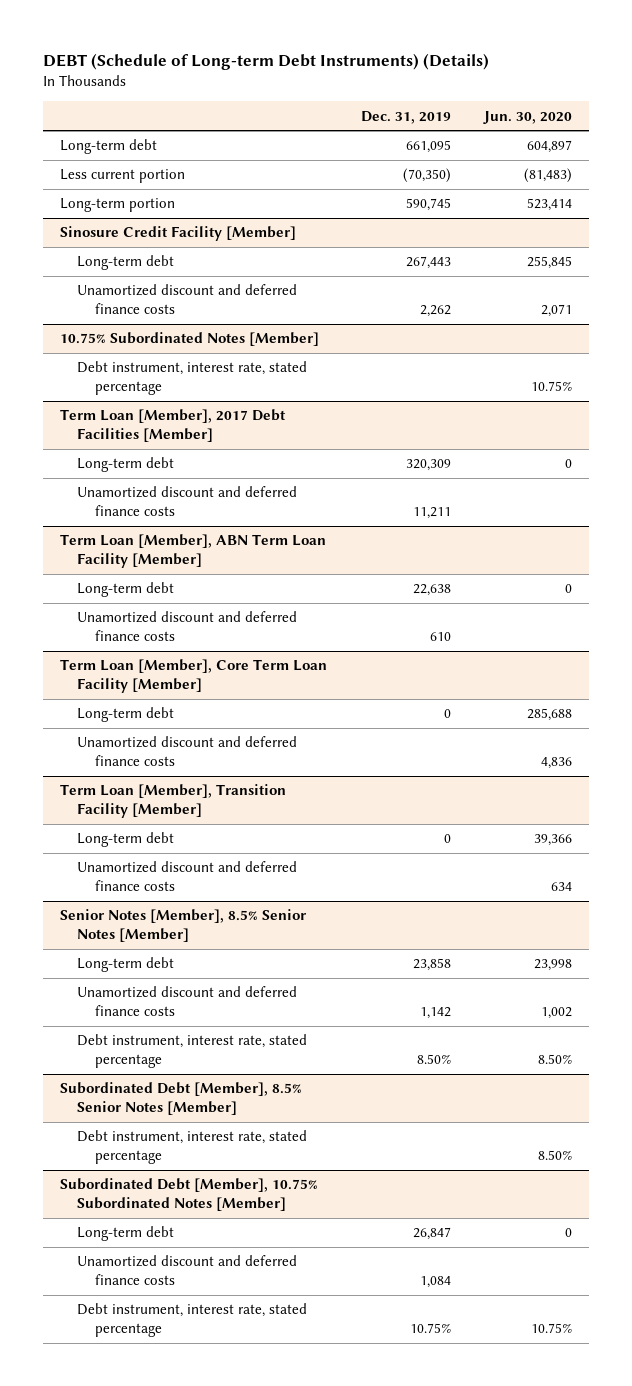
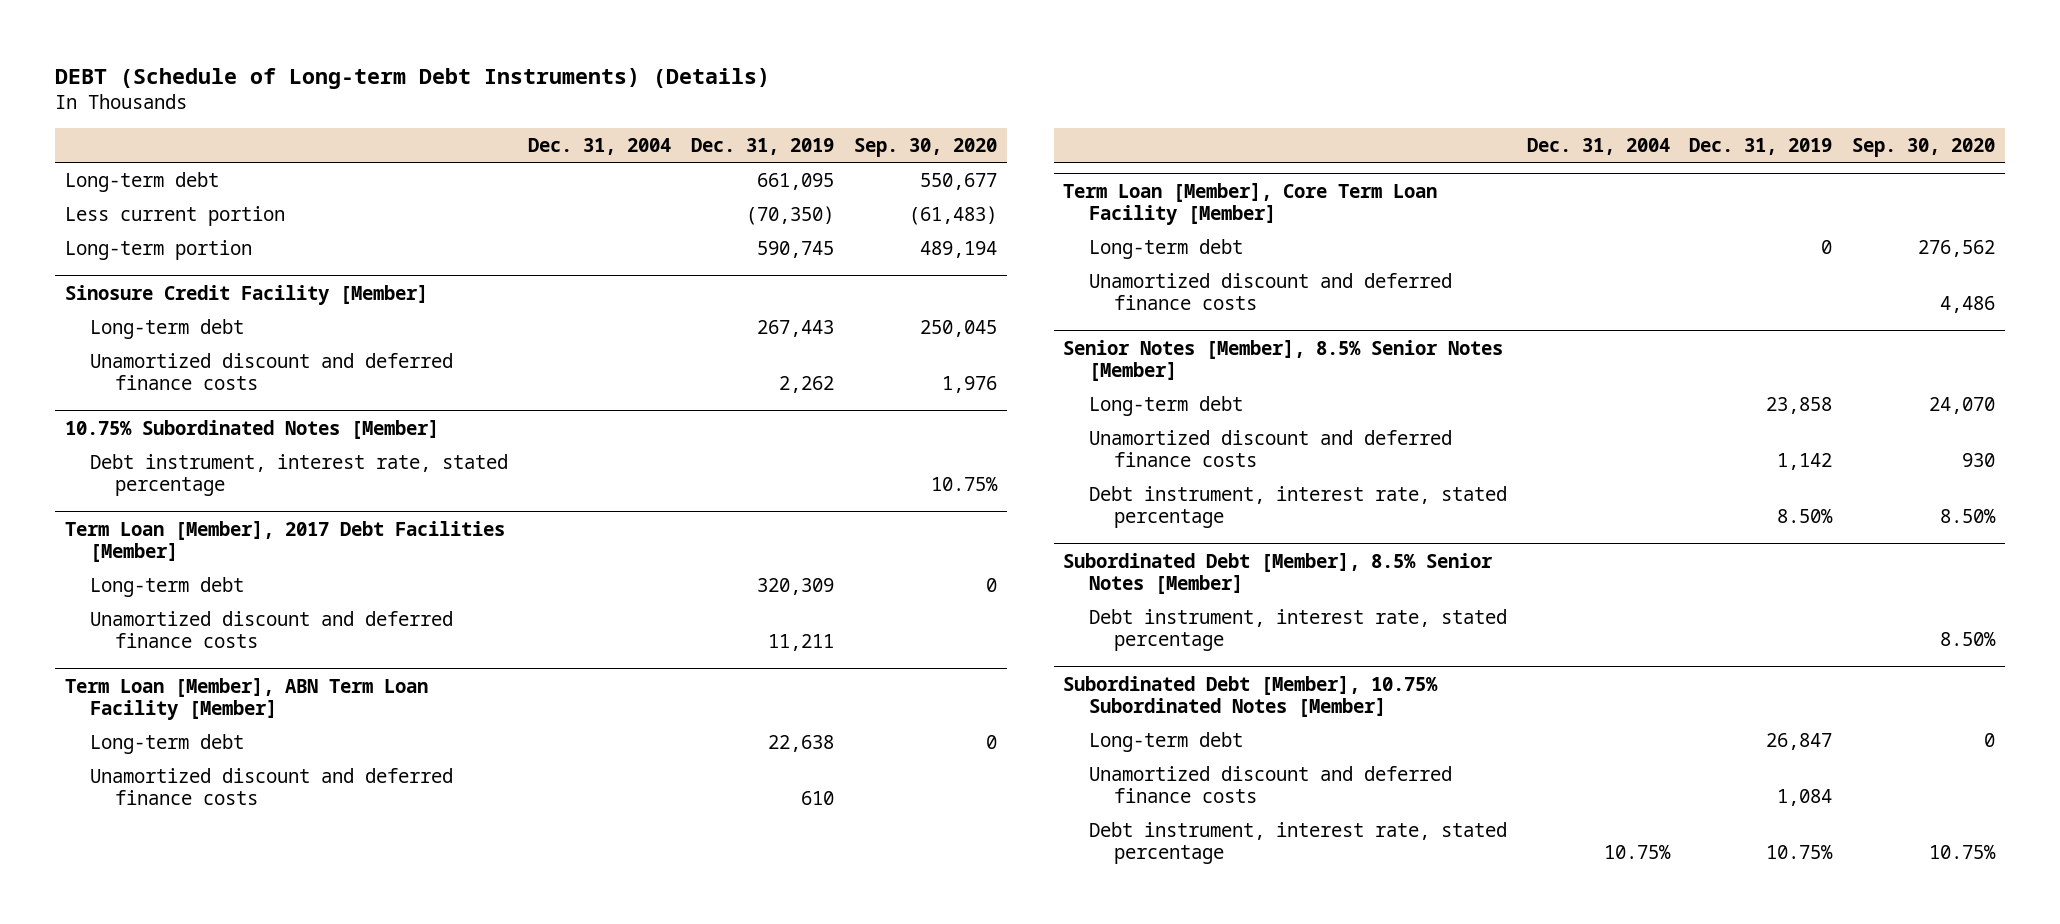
- | Dec. 31, 2019 | Jun. 30, 2020
+ | Dec. 31, 2004 | Dec. 31, 2019 | Sep. 30, 2020
- Term Loan [Member], Transition Facility [Member]
- Long-term debt | 0 | 39,366
- Unamortized discount and deferred finance costs | | 634

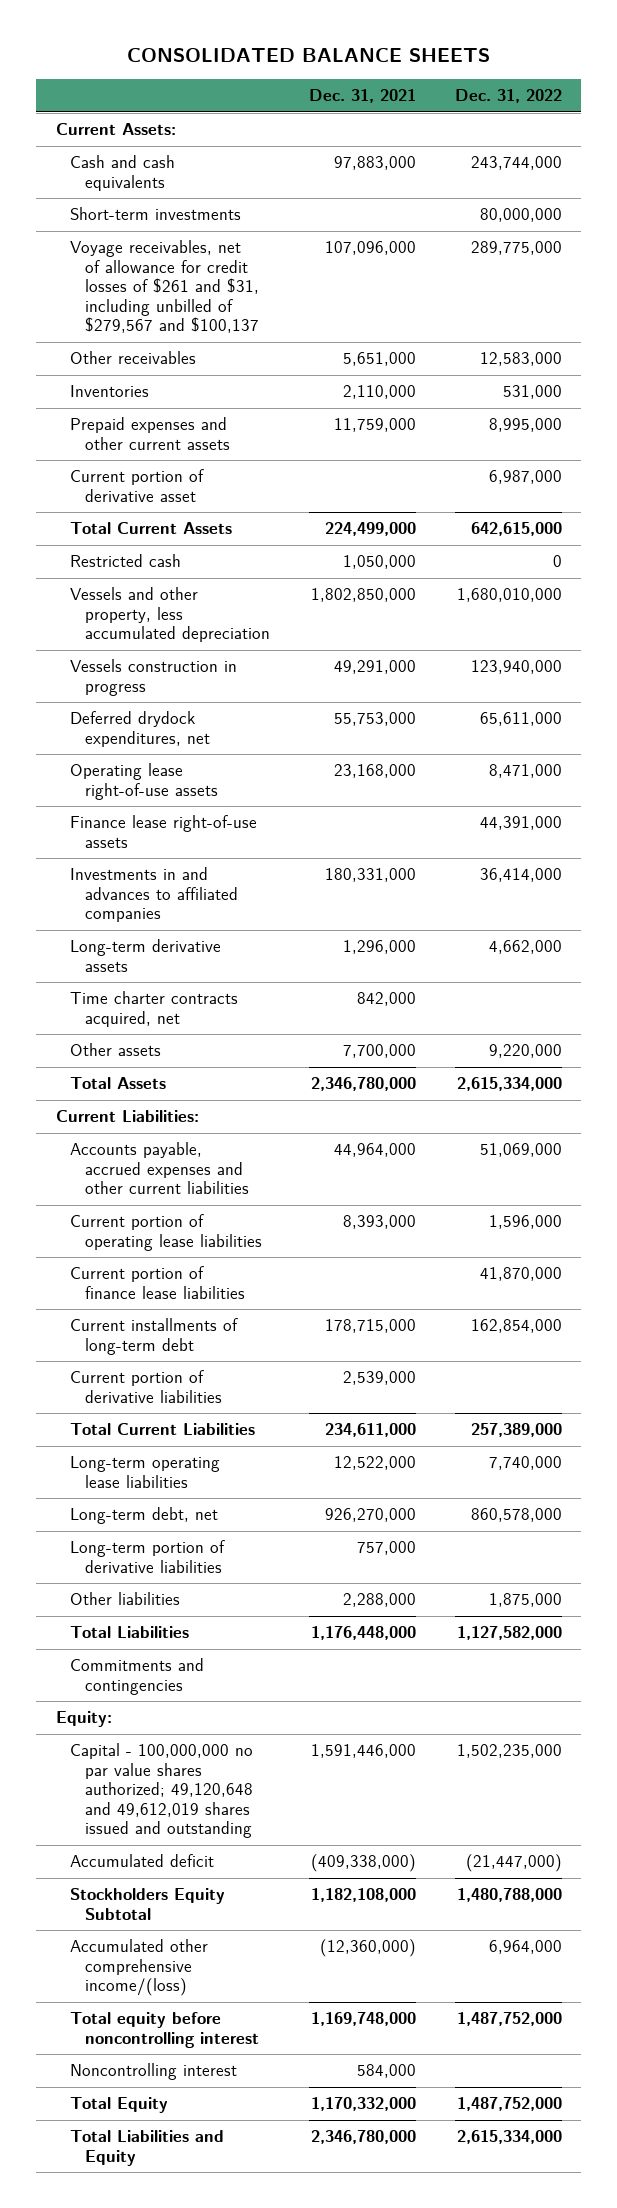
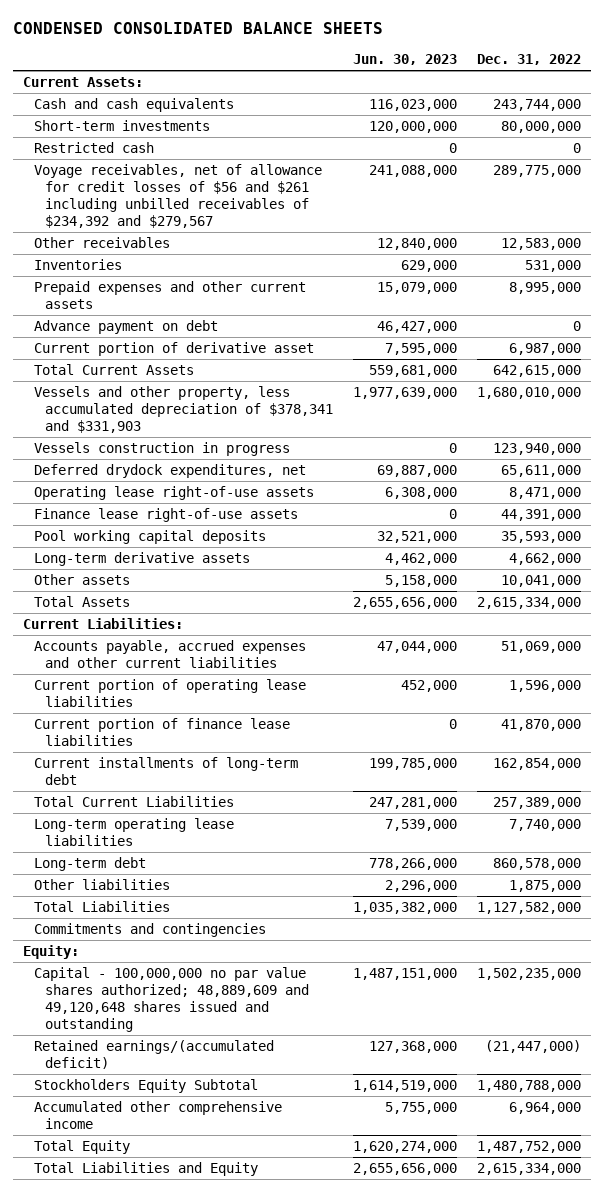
- CONSOLIDATED BALANCE SHEETS
+ CONDENSED CONSOLIDATED BALANCE SHEETS
- | Dec. 31, 2021 | Dec. 31, 2022
+ | Jun. 30, 2023 | Dec. 31, 2022
- Voyage receivables, net of allowance for credit losses of $261 and $31, including unbilled of $279,567 and $100,137 | 107,096,000 | 289,775,000
moved up: Restricted cash | 0 | 0
+ Voyage receivables, net of allowance for credit losses of $56 and $261 including unbilled receivables of $234,392 and $279,567 | 241,088,000 | 289,775,000
+ Advance payment on debt | 46,427,000 | 0
- Vessels and other property, less accumulated depreciation | 1,802,850,000 | 1,680,010,000
+ Vessels and other property, less accumulated depreciation of $378,341 and $331,903 | 1,977,639,000 | 1,680,010,000
- Investments in and advances to affiliated companies | 180,331,000 | 36,414,000
+ Pool working capital deposits | 32,521,000 | 35,593,000
- Time charter contracts acquired, net | 842,000 |
- Other assets | 7,700,000 | 9,220,000
+ Other assets | 5,158,000 | 10,041,000
- Current portion of derivative liabilities | 2,539,000 |
- Long-term debt, net | 926,270,000 | 860,578,000
- Long-term portion of derivative liabilities | 757,000 |
+ Long-term debt | 778,266,000 | 860,578,000
- Capital - 100,000,000 no par value shares authorized; 49,120,648 and 49,612,019 shares issued and outstanding | 1,591,446,000 | 1,502,235,000
- Accumulated deficit | (409,338,000) | (21,447,000)
+ Capital - 100,000,000 no par value shares authorized; 48,889,609 and 49,120,648 shares issued and outstanding | 1,487,151,000 | 1,502,235,000
+ Retained earnings/(accumulated deficit) | 127,368,000 | (21,447,000)
- Accumulated other comprehensive income/(loss) | (12,360,000) | 6,964,000
- Total equity before noncontrolling interest | 1,169,748,000 | 1,487,752,000
- Noncontrolling interest | 584,000 |
+ Accumulated other comprehensive income | 5,755,000 | 6,964,000

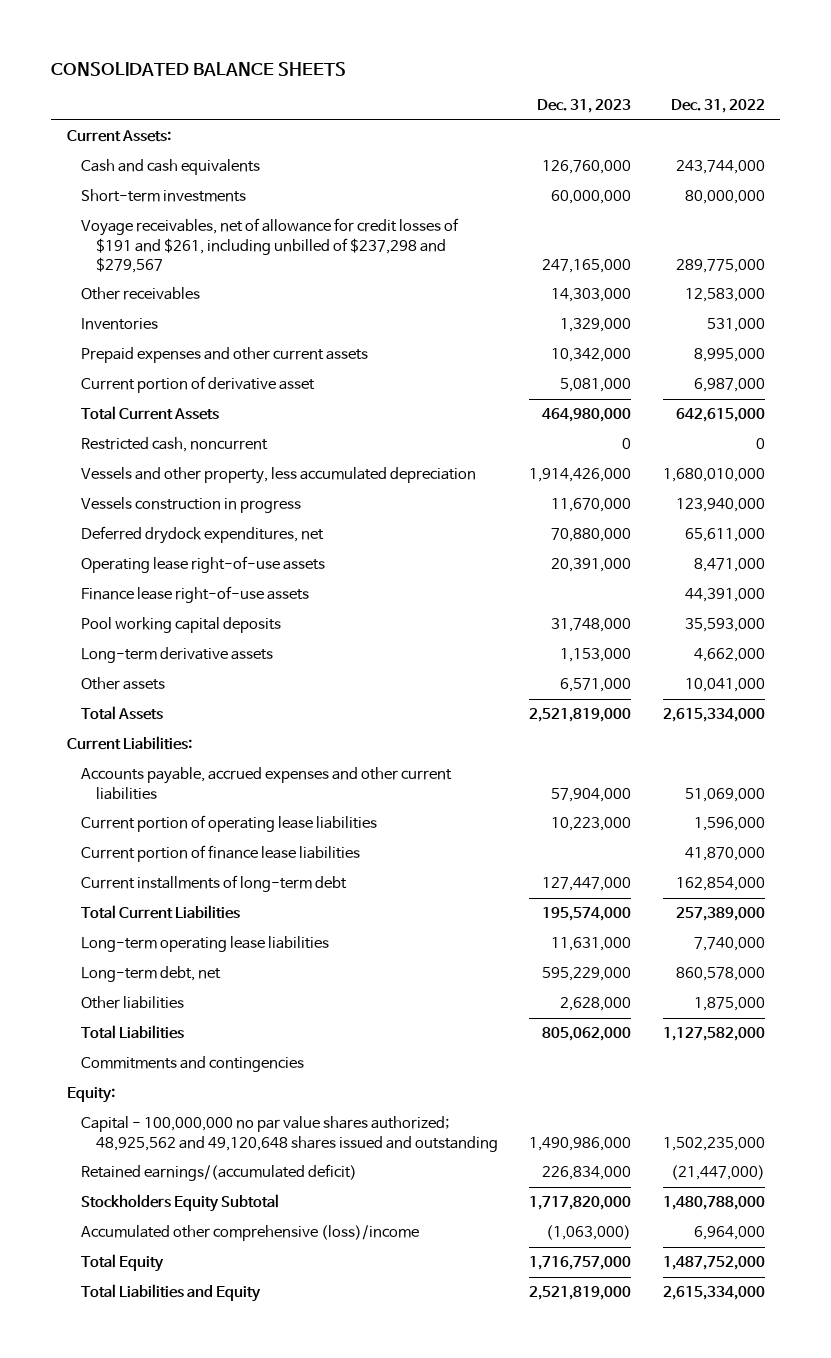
- CONDENSED CONSOLIDATED BALANCE SHEETS
+ CONSOLIDATED BALANCE SHEETS
- | Jun. 30, 2023 | Dec. 31, 2022
+ | Dec. 31, 2023 | Dec. 31, 2022
- Restricted cash | 0 | 0
- Voyage receivables, net of allowance for credit losses of $56 and $261 including unbilled receivables of $234,392 and $279,567 | 241,088,000 | 289,775,000
+ Voyage receivables, net of allowance for credit losses of $191 and $261, including unbilled of $237,298 and $279,567 | 247,165,000 | 289,775,000
- Advance payment on debt | 46,427,000 | 0
- Vessels and other property, less accumulated depreciation of $378,341 and $331,903 | 1,977,639,000 | 1,680,010,000
+ Restricted cash, noncurrent | 0 | 0
+ Vessels and other property, less accumulated depreciation | 1,914,426,000 | 1,680,010,000
- Long-term debt | 778,266,000 | 860,578,000
+ Long-term debt, net | 595,229,000 | 860,578,000
- Capital - 100,000,000 no par value shares authorized; 48,889,609 and 49,120,648 shares issued and outstanding | 1,487,151,000 | 1,502,235,000
+ Capital - 100,000,000 no par value shares authorized; 48,925,562 and 49,120,648 shares issued and outstanding | 1,490,986,000 | 1,502,235,000
- Accumulated other comprehensive income | 5,755,000 | 6,964,000
+ Accumulated other comprehensive (loss)/income | (1,063,000) | 6,964,000

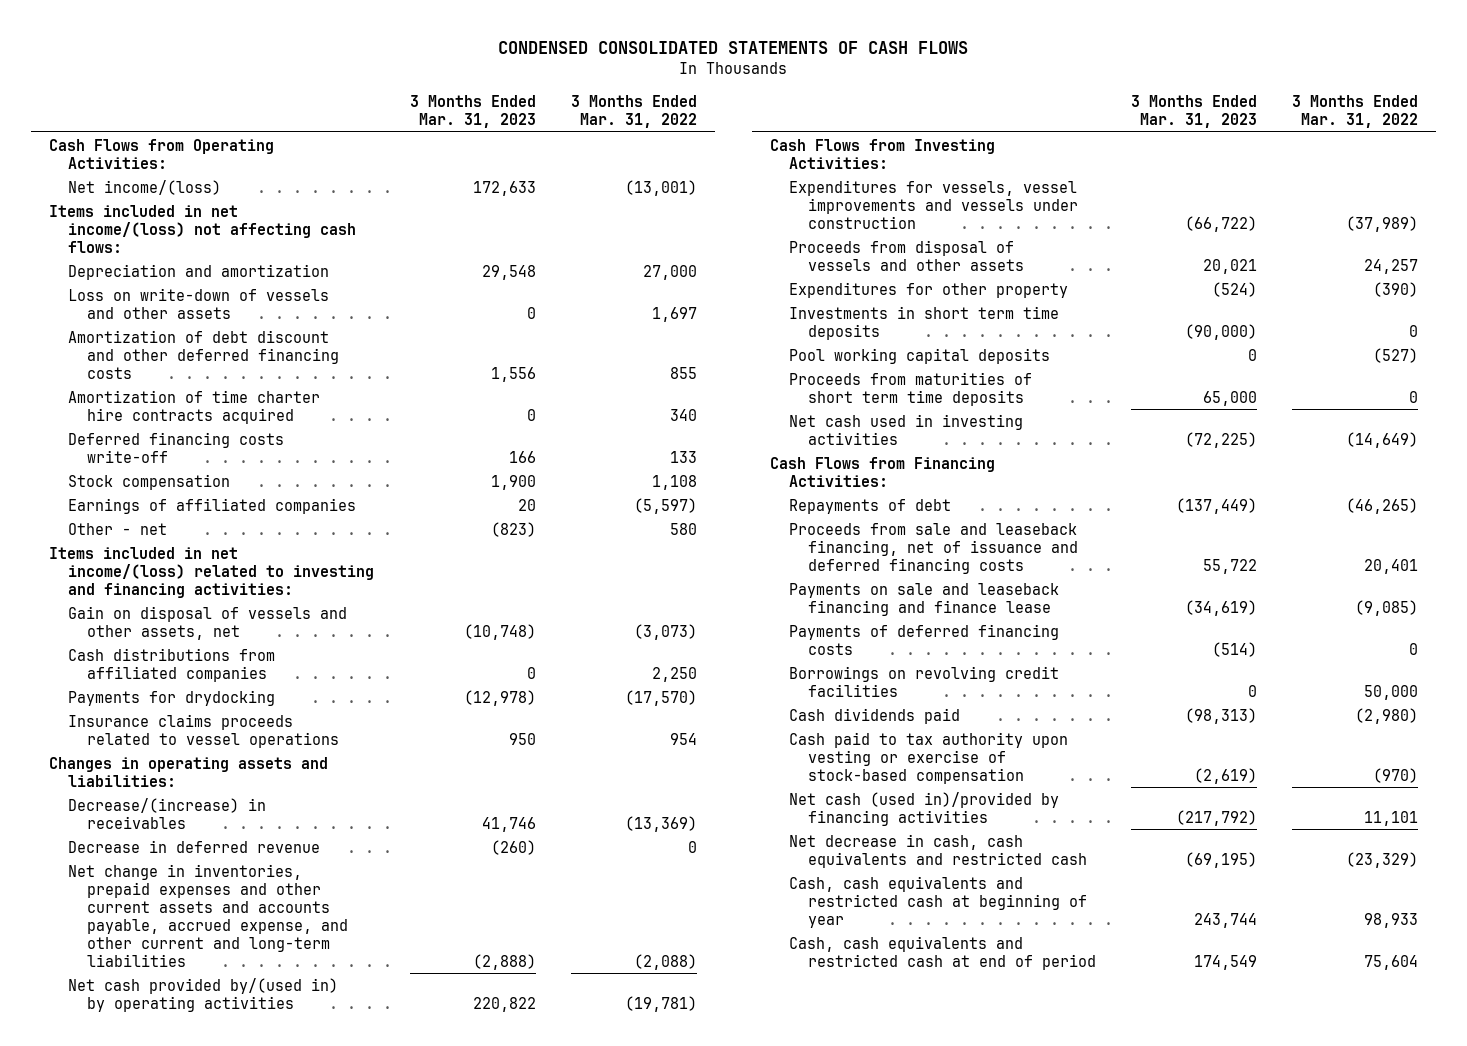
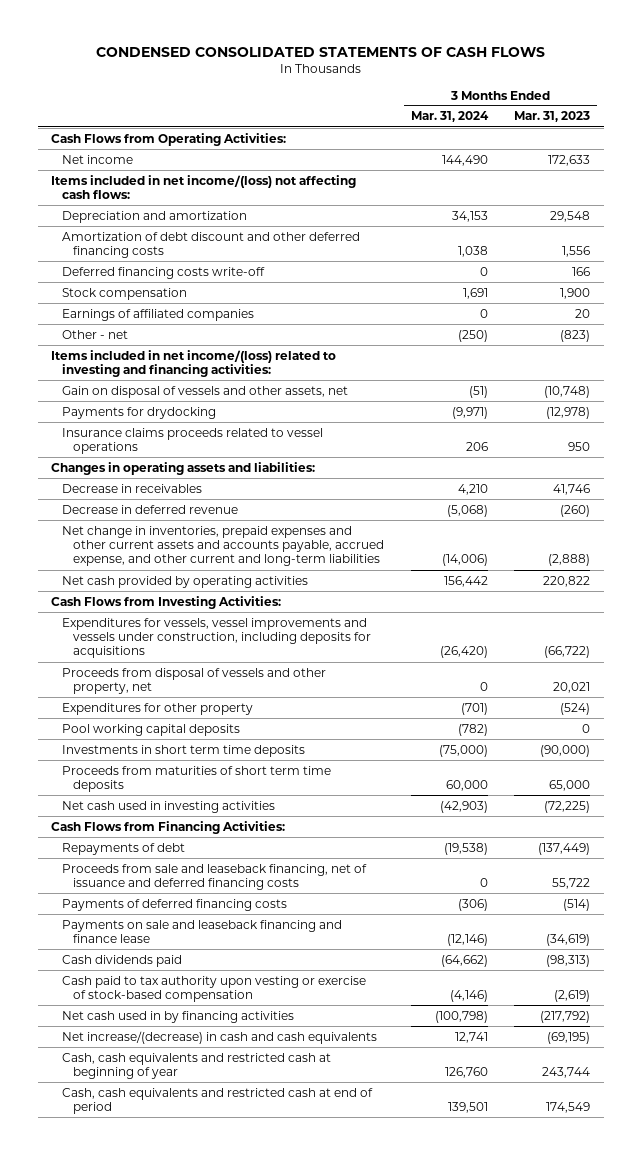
- | 3 Months Ended Mar. 31, 2023 | 3 Months Ended Mar. 31, 2022
+ | 3 Months Ended Mar. 31, 2024 | 3 Months Ended Mar. 31, 2023
- Net income/(loss) | 172,633 | (13,001)
+ Net income | 144,490 | 172,633
- Loss on write-down of vessels and other assets | 0 | 1,697
- Amortization of time charter hire contracts acquired | 0 | 340
- Cash distributions from affiliated companies | 0 | 2,250
- Decrease/(increase) in receivables | 41,746 | (13,369)
+ Decrease in receivables | 4,210 | 41,746
- Net cash provided by/(used in) by operating activities | 220,822 | (19,781)
+ Net cash provided by operating activities | 156,442 | 220,822
- Expenditures for vessels, vessel improvements and vessels under construction | (66,722) | (37,989)
- Proceeds from disposal of vessels and other assets | 20,021 | 24,257
+ Expenditures for vessels, vessel improvements and vessels under construction, including deposits for acquisitions | (26,420) | (66,722)
+ Proceeds from disposal of vessels and other property, net | 0 | 20,021
moved down: Investments in short term time deposits | (75,000) | (90,000)
- Borrowings on revolving credit facilities | 0 | 50,000
moved down: Payments on sale and leaseback financing and finance lease | (12,146) | (34,619)
- Net cash (used in)/provided by financing activities | (217,792) | 11,101
- Net decrease in cash, cash equivalents and restricted cash | (69,195) | (23,329)
+ Net cash used in by financing activities | (100,798) | (217,792)
+ Net increase/(decrease) in cash and cash equivalents | 12,741 | (69,195)

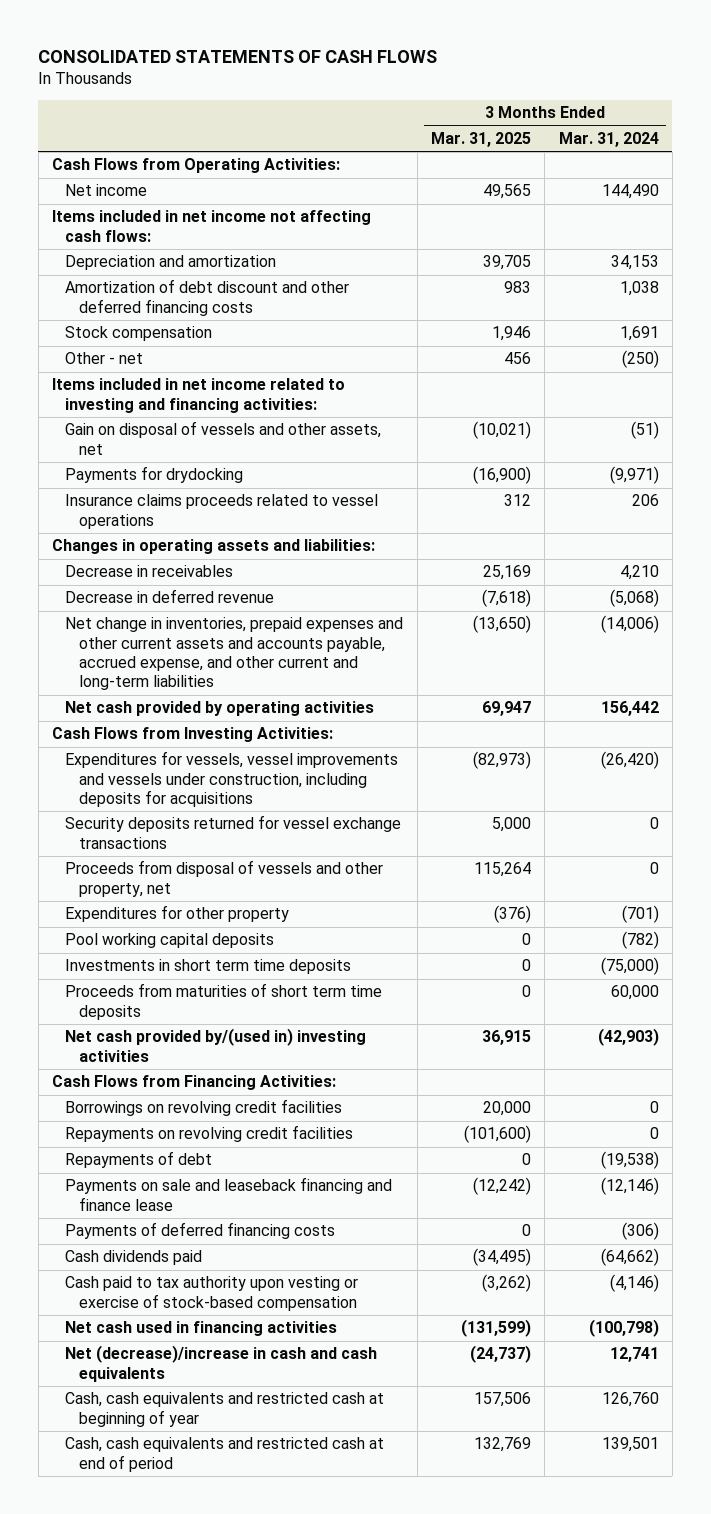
- CONDENSED CONSOLIDATED STATEMENTS OF CASH FLOWS
+ CONSOLIDATED STATEMENTS OF CASH FLOWS
- | 3 Months Ended Mar. 31, 2024 | 3 Months Ended Mar. 31, 2023
+ | 3 Months Ended Mar. 31, 2025 | 3 Months Ended Mar. 31, 2024
- Items included in net income/(loss) not affecting cash flows:
+ Items included in net income not affecting cash flows:
- Deferred financing costs write-off | 0 | 166
- Earnings of affiliated companies | 0 | 20
- Items included in net income/(loss) related to investing and financing activities:
+ Items included in net income related to investing and financing activities:
+ Security deposits returned for vessel exchange transactions | 5,000 | 0
- Net cash used in investing activities | (42,903) | (72,225)
+ Net cash provided by/(used in) investing activities | 36,915 | (42,903)
+ Borrowings on revolving credit facilities | 20,000 | 0
+ Repayments on revolving credit facilities | (101,600) | 0
- Proceeds from sale and leaseback financing, net of issuance and deferred financing costs | 0 | 55,722
moved down: Payments of deferred financing costs | 0 | (306)
- Net cash used in by financing activities | (100,798) | (217,792)
- Net increase/(decrease) in cash and cash equivalents | 12,741 | (69,195)
+ Net cash used in financing activities | (131,599) | (100,798)
+ Net (decrease)/increase in cash and cash equivalents | (24,737) | 12,741

